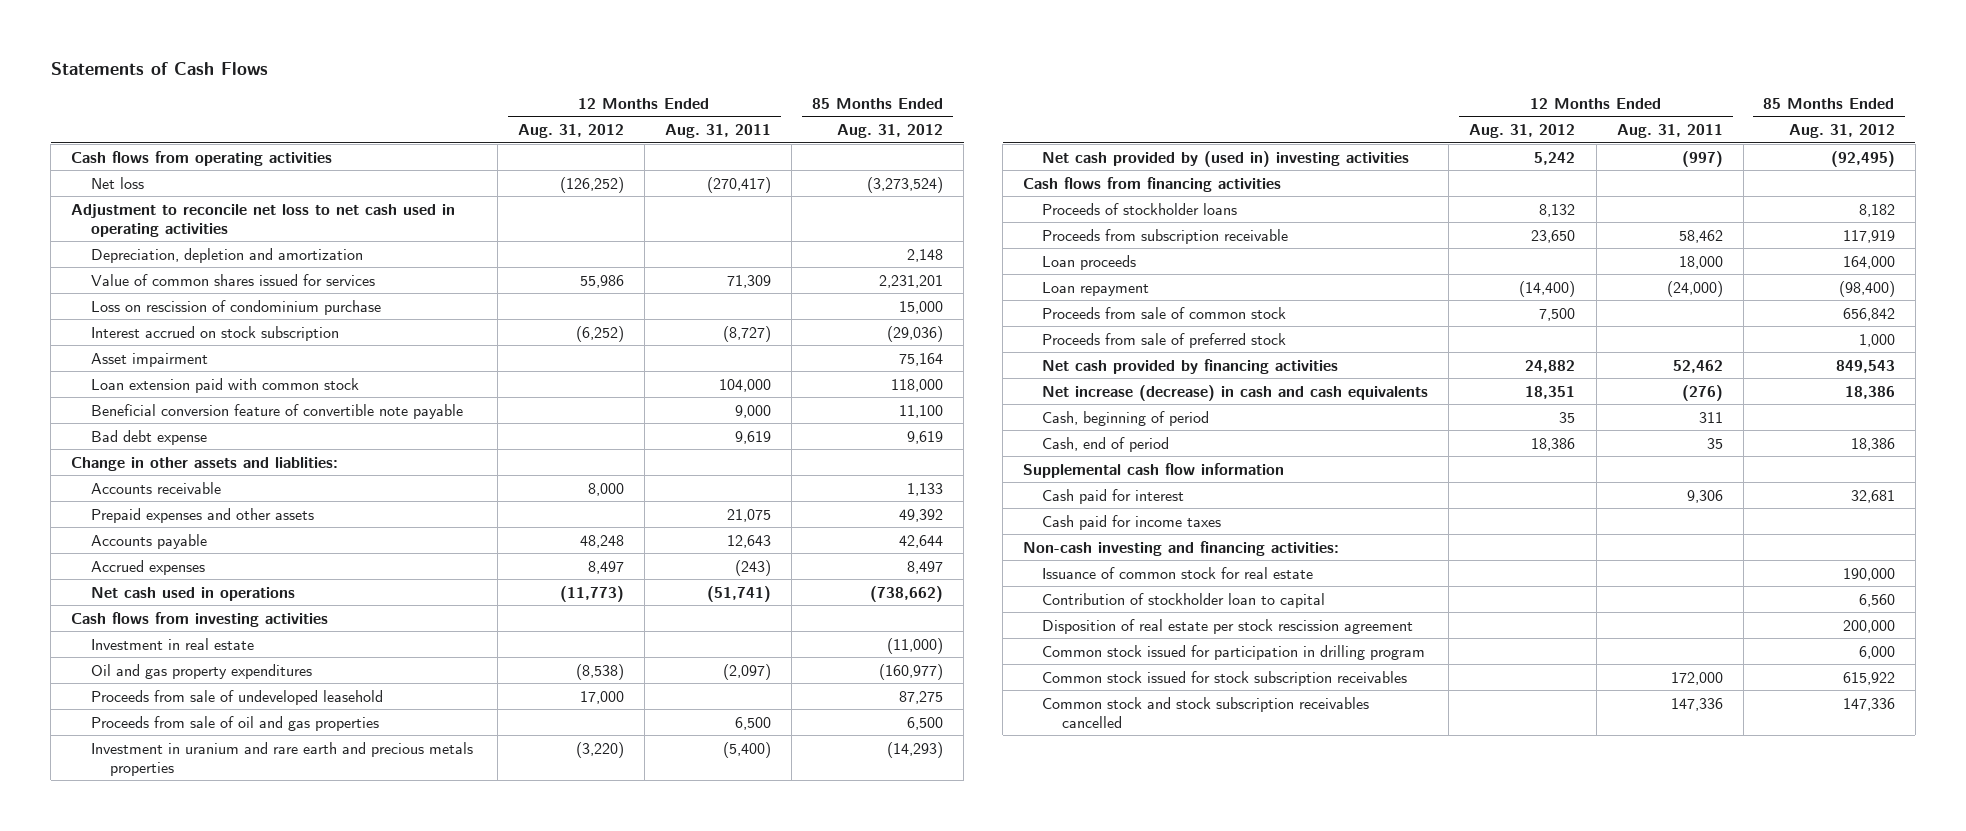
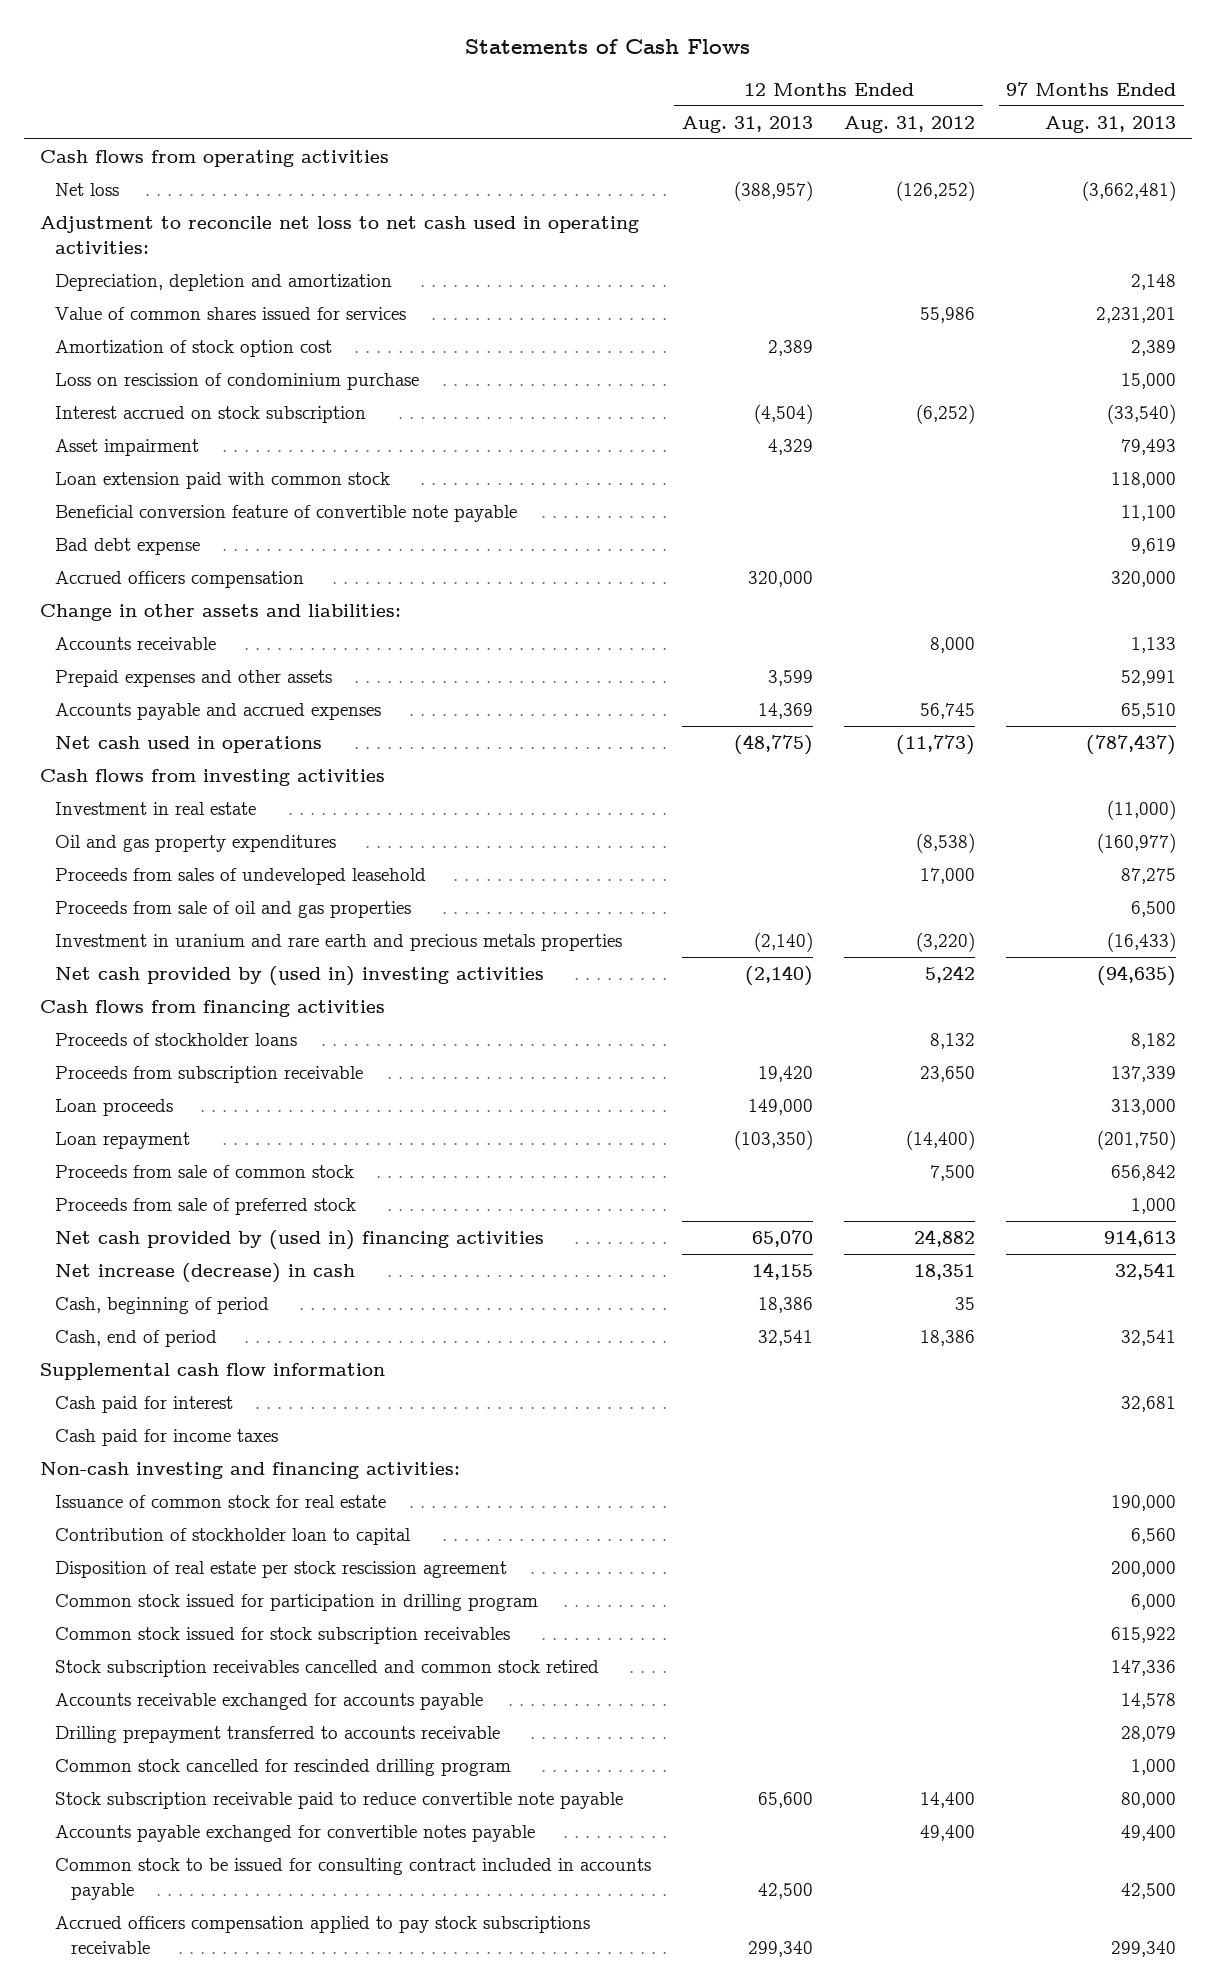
- | 12 Months Ended Aug. 31, 2012 | 12 Months Ended Aug. 31, 2011 | 85 Months Ended Aug. 31, 2012
+ | 12 Months Ended Aug. 31, 2013 | 12 Months Ended Aug. 31, 2012 | 97 Months Ended Aug. 31, 2013
- Adjustment to reconcile net loss to net cash used in operating activities
+ Adjustment to reconcile net loss to net cash used in operating activities:
+ Amortization of stock option cost | 2,389 | | 2,389
- Change in other assets and liablities:
+ Accrued officers compensation | 320,000 | | 320,000
+ Change in other assets and liabilities:
- Accounts payable | 48,248 | 12,643 | 42,644
- Accrued expenses | 8,497 | (243) | 8,497
+ Accounts payable and accrued expenses | 14,369 | 56,745 | 65,510
- Proceeds from sale of undeveloped leasehold | 17,000 | | 87,275
+ Proceeds from sales of undeveloped leasehold | | 17,000 | 87,275
- Net cash provided by financing activities | 24,882 | 52,462 | 849,543
- Net increase (decrease) in cash and cash equivalents | 18,351 | (276) | 18,386
+ Net cash provided by (used in) financing activities | 65,070 | 24,882 | 914,613
+ Net increase (decrease) in cash | 14,155 | 18,351 | 32,541
- Common stock and stock subscription receivables cancelled | | 147,336 | 147,336
+ Stock subscription receivables cancelled and common stock retired | | | 147,336
+ Accounts receivable exchanged for accounts payable | | | 14,578
+ Drilling prepayment transferred to accounts receivable | | | 28,079
+ Common stock cancelled for rescinded drilling program | | | 1,000
+ Stock subscription receivable paid to reduce convertible note payable | 65,600 | 14,400 | 80,000
+ Accounts payable exchanged for convertible notes payable | | 49,400 | 49,400
+ Common stock to be issued for consulting contract included in accounts payable | 42,500 | | 42,500
+ Accrued officers compensation applied to pay stock subscriptions receivable | 299,340 | | 299,340

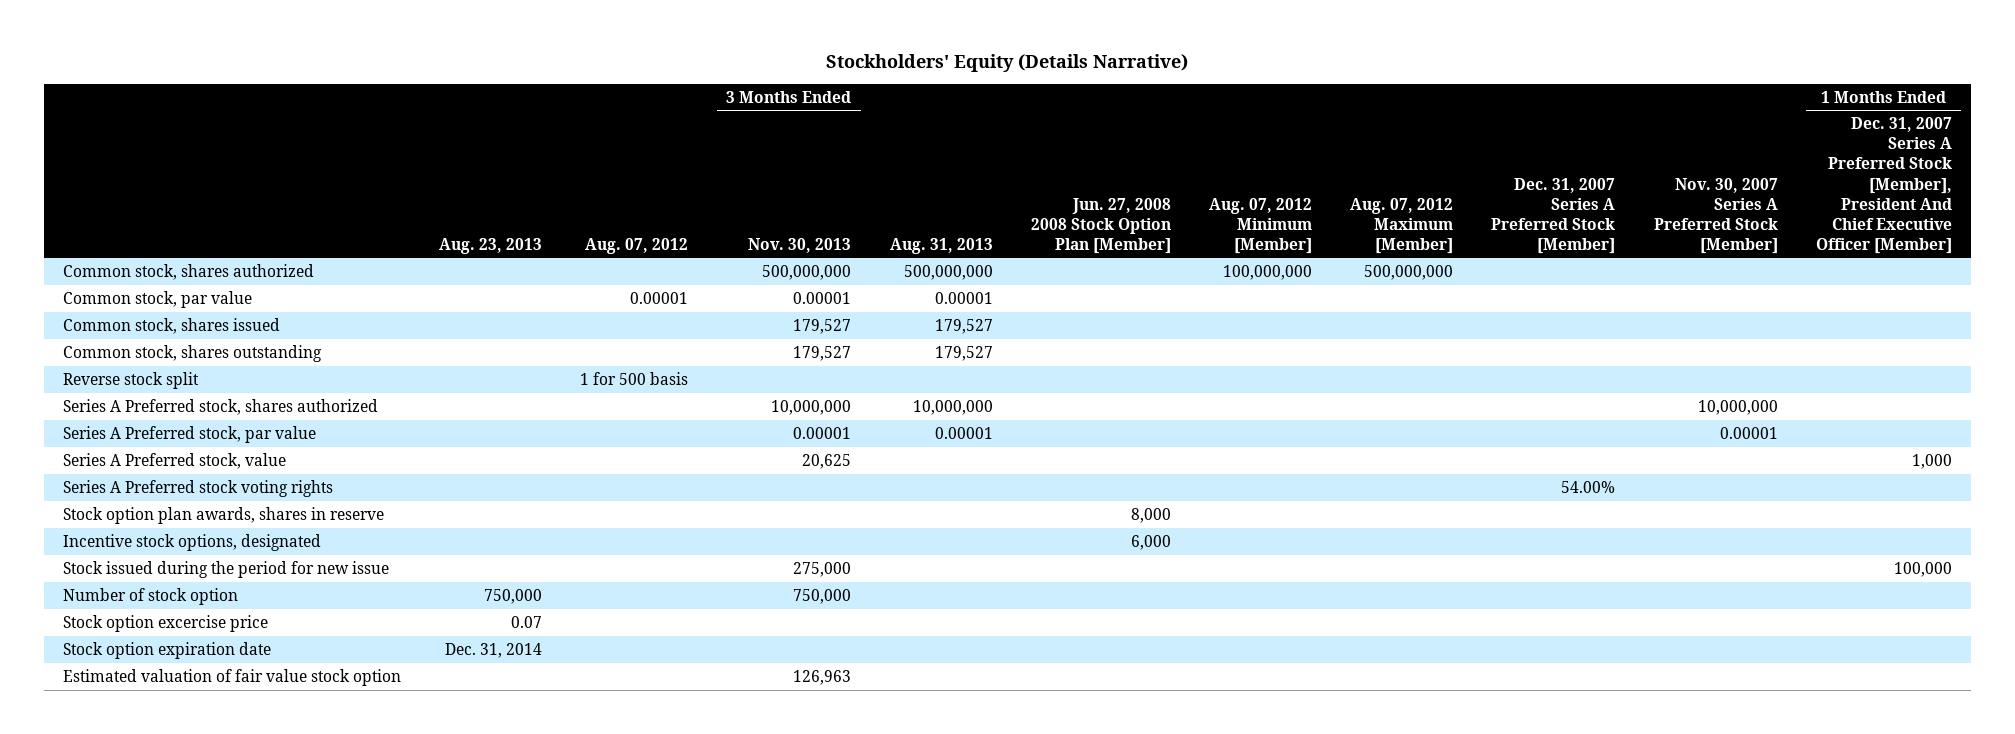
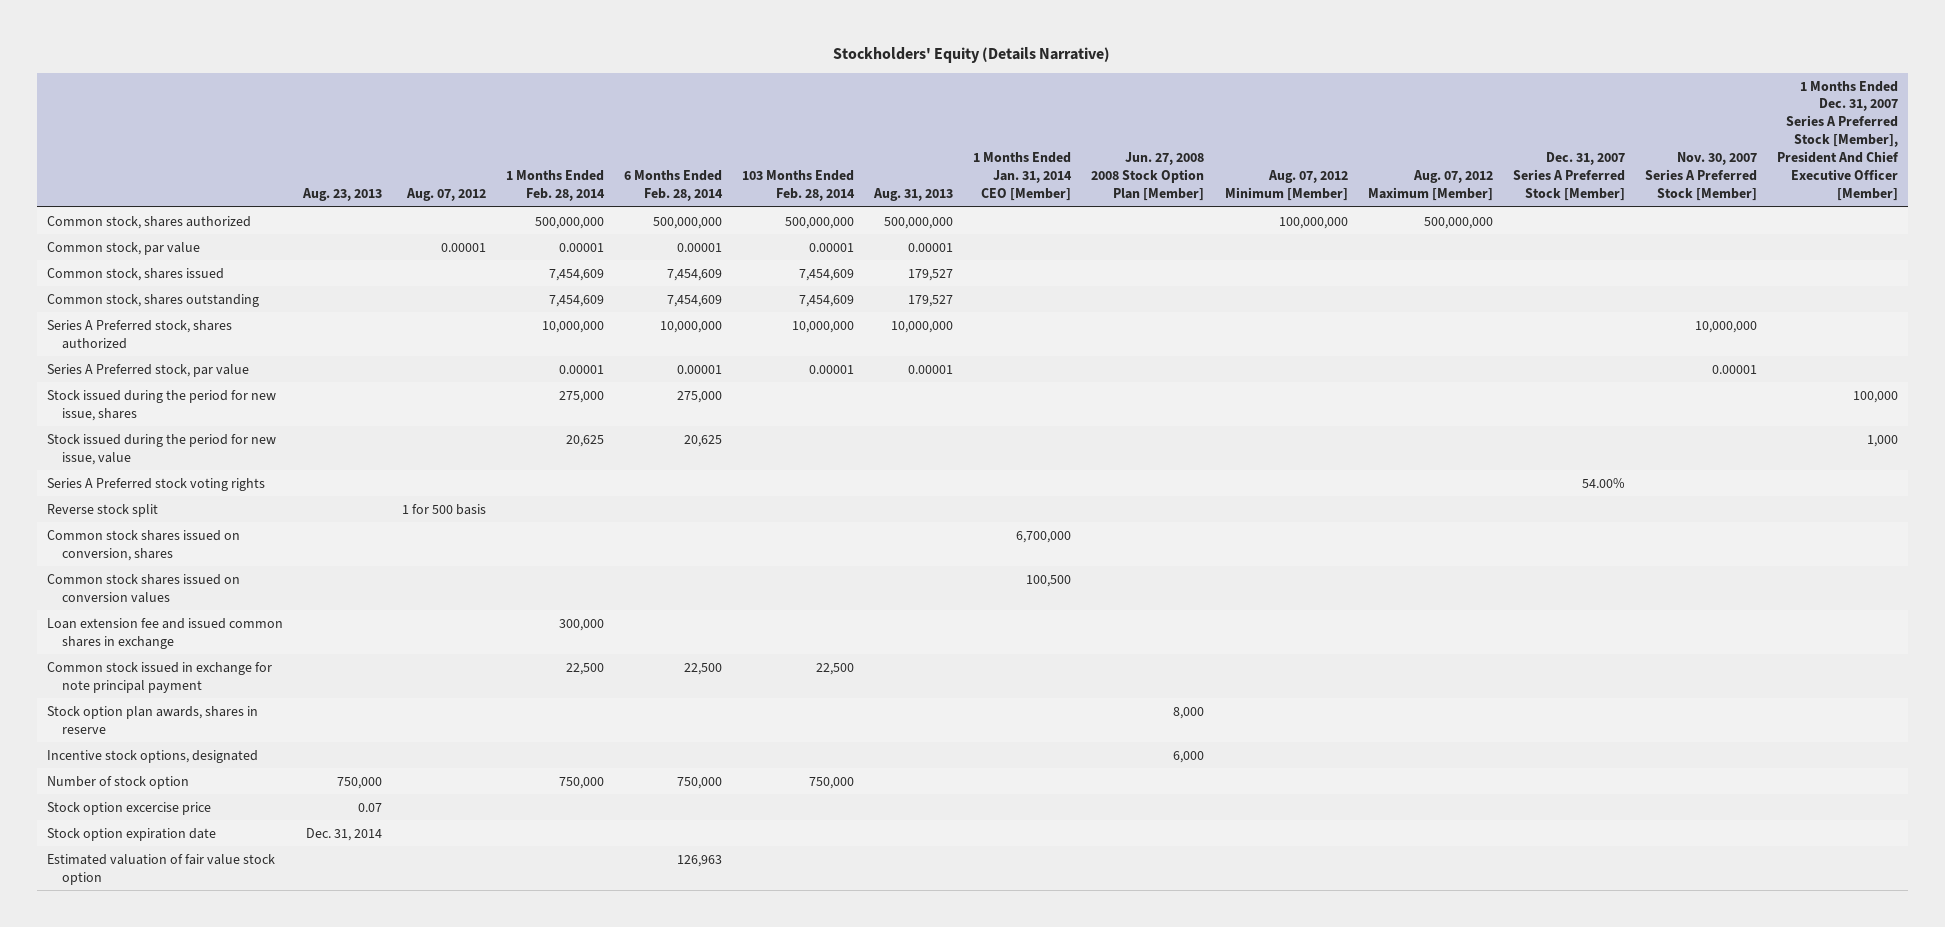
- | Aug. 23, 2013 | Aug. 07, 2012 | 3 Months Ended Nov. 30, 2013 | Aug. 31, 2013 | Jun. 27, 2008 2008 Stock Option Plan [Member] | Aug. 07, 2012 Minimum [Member] | Aug. 07, 2012 Maximum [Member] | Dec. 31, 2007 Series A Preferred Stock [Member] | Nov. 30, 2007 Series A Preferred Stock [Member] | 1 Months Ended Dec. 31, 2007 Series A Preferred Stock [Member], President And Chief Executive Officer [Member]
+ | Aug. 23, 2013 | Aug. 07, 2012 | 1 Months Ended Feb. 28, 2014 | 6 Months Ended Feb. 28, 2014 | 103 Months Ended Feb. 28, 2014 | Aug. 31, 2013 | 1 Months Ended Jan. 31, 2014 CEO [Member] | Jun. 27, 2008 2008 Stock Option Plan [Member] | Aug. 07, 2012 Minimum [Member] | Aug. 07, 2012 Maximum [Member] | Dec. 31, 2007 Series A Preferred Stock [Member] | Nov. 30, 2007 Series A Preferred Stock [Member] | 1 Months Ended Dec. 31, 2007 Series A Preferred Stock [Member], President And Chief Executive Officer [Member]
- Series A Preferred stock, value | | | 20,625 | | | | | | | 1,000
+ Stock issued during the period for new issue, shares | | | 275,000 | 275,000 | | | | | | | | | 100,000
+ Stock issued during the period for new issue, value | | | 20,625 | 20,625 | | | | | | | | | 1,000
moved down: Reverse stock split | | 1 for 500 basis | | | | | | | | | | |
+ Common stock shares issued on conversion, shares | | | | | | | 6,700,000 | | | | | |
+ Common stock shares issued on conversion values | | | | | | | 100,500 | | | | | |
+ Loan extension fee and issued common shares in exchange | | | 300,000 | | | | | | | | | |
+ Common stock issued in exchange for note principal payment | | | 22,500 | 22,500 | 22,500 | | | | | | | |
- Stock issued during the period for new issue | | | 275,000 | | | | | | | 100,000

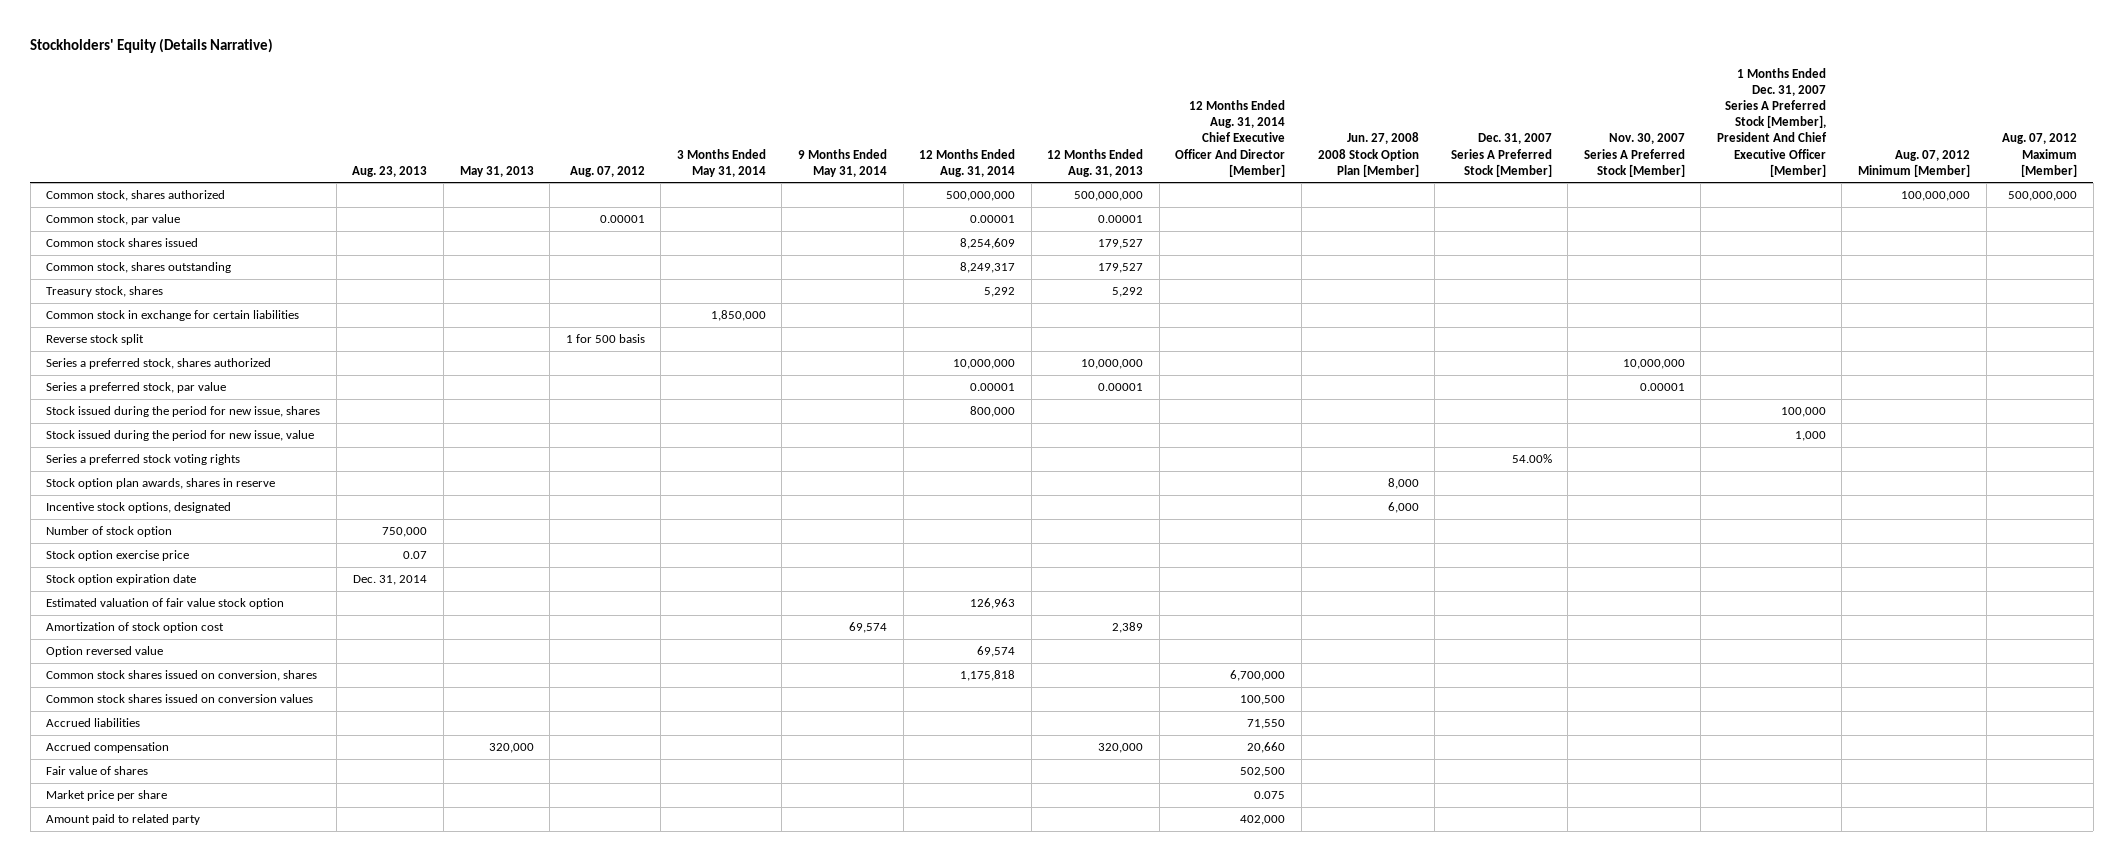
- | Aug. 23, 2013 | Aug. 07, 2012 | 1 Months Ended Feb. 28, 2014 | 6 Months Ended Feb. 28, 2014 | 103 Months Ended Feb. 28, 2014 | Aug. 31, 2013 | 1 Months Ended Jan. 31, 2014 CEO [Member] | Jun. 27, 2008 2008 Stock Option Plan [Member] | Aug. 07, 2012 Minimum [Member] | Aug. 07, 2012 Maximum [Member] | Dec. 31, 2007 Series A Preferred Stock [Member] | Nov. 30, 2007 Series A Preferred Stock [Member] | 1 Months Ended Dec. 31, 2007 Series A Preferred Stock [Member], President And Chief Executive Officer [Member]
+ | Aug. 23, 2013 | May 31, 2013 | Aug. 07, 2012 | 3 Months Ended May 31, 2014 | 9 Months Ended May 31, 2014 | 12 Months Ended Aug. 31, 2014 | 12 Months Ended Aug. 31, 2013 | 12 Months Ended Aug. 31, 2014 Chief Executive Officer And Director [Member] | Jun. 27, 2008 2008 Stock Option Plan [Member] | Dec. 31, 2007 Series A Preferred Stock [Member] | Nov. 30, 2007 Series A Preferred Stock [Member] | 1 Months Ended Dec. 31, 2007 Series A Preferred Stock [Member], President And Chief Executive Officer [Member] | Aug. 07, 2012 Minimum [Member] | Aug. 07, 2012 Maximum [Member]
- Common stock, shares issued | | | 7,454,609 | 7,454,609 | 7,454,609 | 179,527 | | | | | | |
+ Common stock shares issued | | | | | | 8,254,609 | 179,527 | | | | | | |
- Series A Preferred stock, shares authorized | | | 10,000,000 | 10,000,000 | 10,000,000 | 10,000,000 | | | | | | 10,000,000 |
- Series A Preferred stock, par value | | | 0.00001 | 0.00001 | 0.00001 | 0.00001 | | | | | | 0.00001 |
+ Treasury stock, shares | | | | | | 5,292 | 5,292 | | | | | | |
+ Common stock in exchange for certain liabilities | | | | 1,850,000 | | | | | | | | | |
moved up: Reverse stock split | | | 1 for 500 basis | | | | | | | | | | |
+ Series a preferred stock, shares authorized | | | | | | 10,000,000 | 10,000,000 | | | | 10,000,000 | | |
+ Series a preferred stock, par value | | | | | | 0.00001 | 0.00001 | | | | 0.00001 | | |
- Series A Preferred stock voting rights | | | | | | | | | | | 54.00% | |
- Loan extension fee and issued common shares in exchange | | | 300,000 | | | | | | | | | |
- Common stock issued in exchange for note principal payment | | | 22,500 | 22,500 | 22,500 | | | | | | | |
+ Series a preferred stock voting rights | | | | | | | | | | 54.00% | | | |
- Stock option excercise price | 0.07 | | | | | | | | | | | |
+ Stock option exercise price | 0.07 | | | | | | | | | | | | |
+ Amortization of stock option cost | | | | | 69,574 | | 2,389 | | | | | | |
+ Option reversed value | | | | | | 69,574 | | | | | | | |
moved down: Common stock shares issued on conversion, shares | | | | | | 1,175,818 | | 6,700,000 | | | | | |
moved down: Common stock shares issued on conversion values | | | | | | | | 100,500 | | | | | |
+ Accrued liabilities | | | | | | | | 71,550 | | | | | |
+ Accrued compensation | | 320,000 | | | | | 320,000 | 20,660 | | | | | |
+ Fair value of shares | | | | | | | | 502,500 | | | | | |
+ Market price per share | | | | | | | | 0.075 | | | | | |
+ Amount paid to related party | | | | | | | | 402,000 | | | | | |

